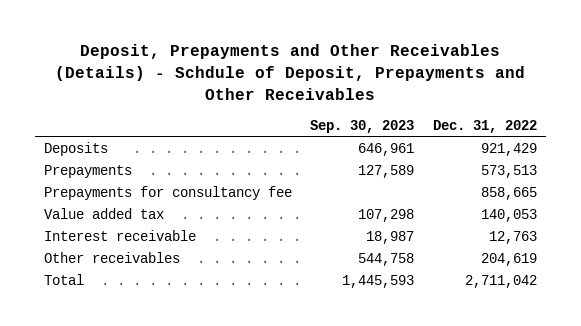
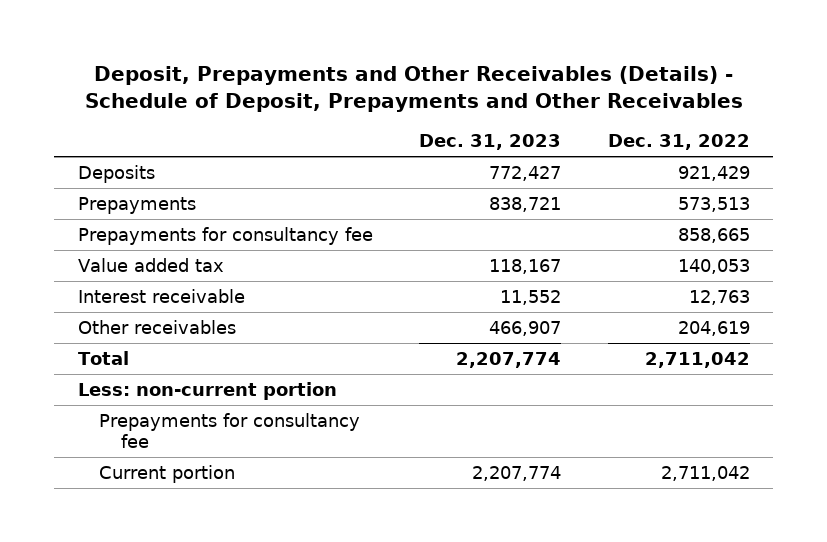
- Deposit, Prepayments and Other Receivables (Details) - Schdule of Deposit, Prepayments and Other Receivables
+ Deposit, Prepayments and Other Receivables (Details) - Schedule of Deposit, Prepayments and Other Receivables
- | Sep. 30, 2023 | Dec. 31, 2022
+ | Dec. 31, 2023 | Dec. 31, 2022
+ Less: non-current portion
+ Prepayments for consultancy fee
+ Current portion | 2,207,774 | 2,711,042

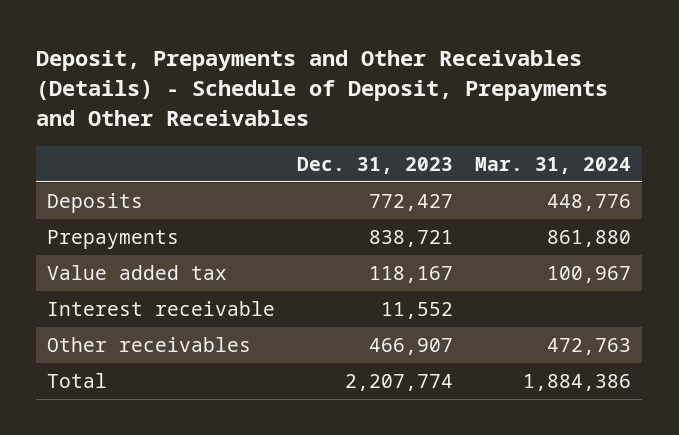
- | Dec. 31, 2023 | Dec. 31, 2022
+ | Dec. 31, 2023 | Mar. 31, 2024
- Prepayments for consultancy fee | | 858,665
- Less: non-current portion
- Prepayments for consultancy fee
- Current portion | 2,207,774 | 2,711,042

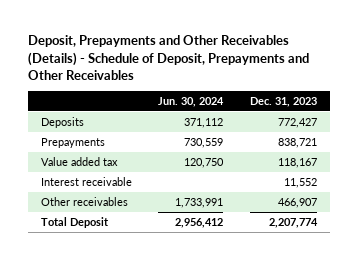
- | Dec. 31, 2023 | Mar. 31, 2024
+ | Jun. 30, 2024 | Dec. 31, 2023
- Total | 2,207,774 | 1,884,386
+ Total Deposit | 2,956,412 | 2,207,774

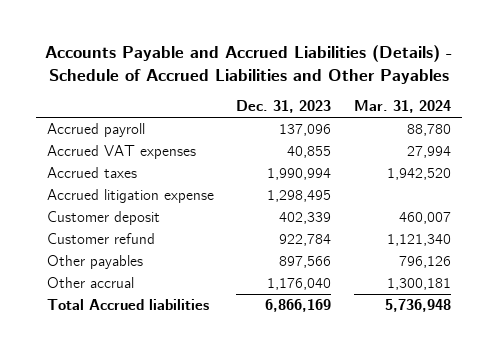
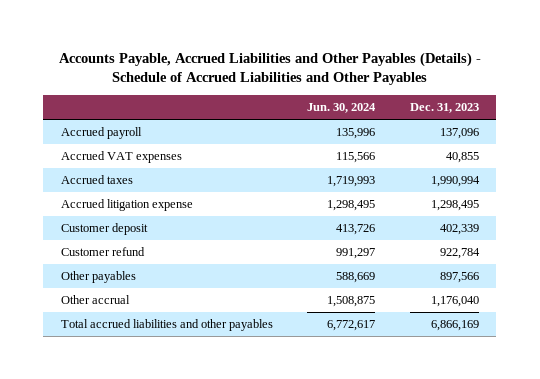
- Accounts Payable and Accrued Liabilities (Details) - Schedule of Accrued Liabilities and Other Payables
+ Accounts Payable, Accrued Liabilities and Other Payables (Details) - Schedule of Accrued Liabilities and Other Payables
- | Dec. 31, 2023 | Mar. 31, 2024
+ | Jun. 30, 2024 | Dec. 31, 2023
- Total Accrued liabilities | 6,866,169 | 5,736,948
+ Total accrued liabilities and other payables | 6,772,617 | 6,866,169

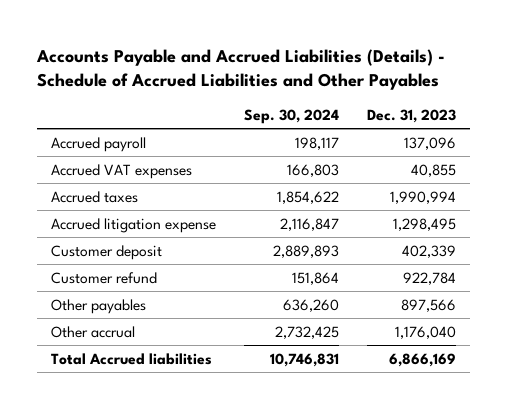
- Accounts Payable, Accrued Liabilities and Other Payables (Details) - Schedule of Accrued Liabilities and Other Payables
+ Accounts Payable and Accrued Liabilities (Details) - Schedule of Accrued Liabilities and Other Payables
- | Jun. 30, 2024 | Dec. 31, 2023
+ | Sep. 30, 2024 | Dec. 31, 2023
- Total accrued liabilities and other payables | 6,772,617 | 6,866,169
+ Total Accrued liabilities | 10,746,831 | 6,866,169

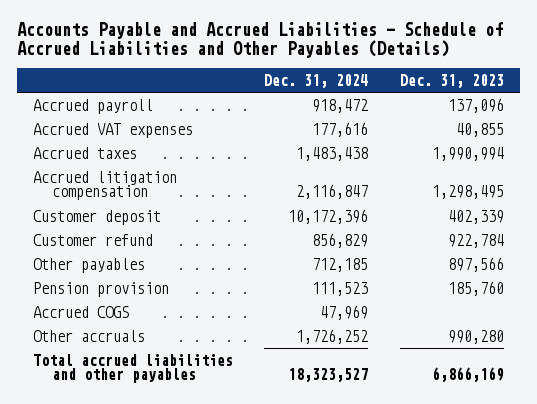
- Accounts Payable and Accrued Liabilities (Details) - Schedule of Accrued Liabilities and Other Payables
+ Accounts Payable and Accrued Liabilities - Schedule of Accrued Liabilities and Other Payables (Details)
- | Sep. 30, 2024 | Dec. 31, 2023
+ | Dec. 31, 2024 | Dec. 31, 2023
- Accrued litigation expense | 2,116,847 | 1,298,495
+ Accrued litigation compensation | 2,116,847 | 1,298,495
- Other accrual | 2,732,425 | 1,176,040
- Total Accrued liabilities | 10,746,831 | 6,866,169
+ Pension provision | 111,523 | 185,760
+ Accrued COGS | 47,969 |
+ Other accruals | 1,726,252 | 990,280
+ Total accrued liabilities and other payables | 18,323,527 | 6,866,169

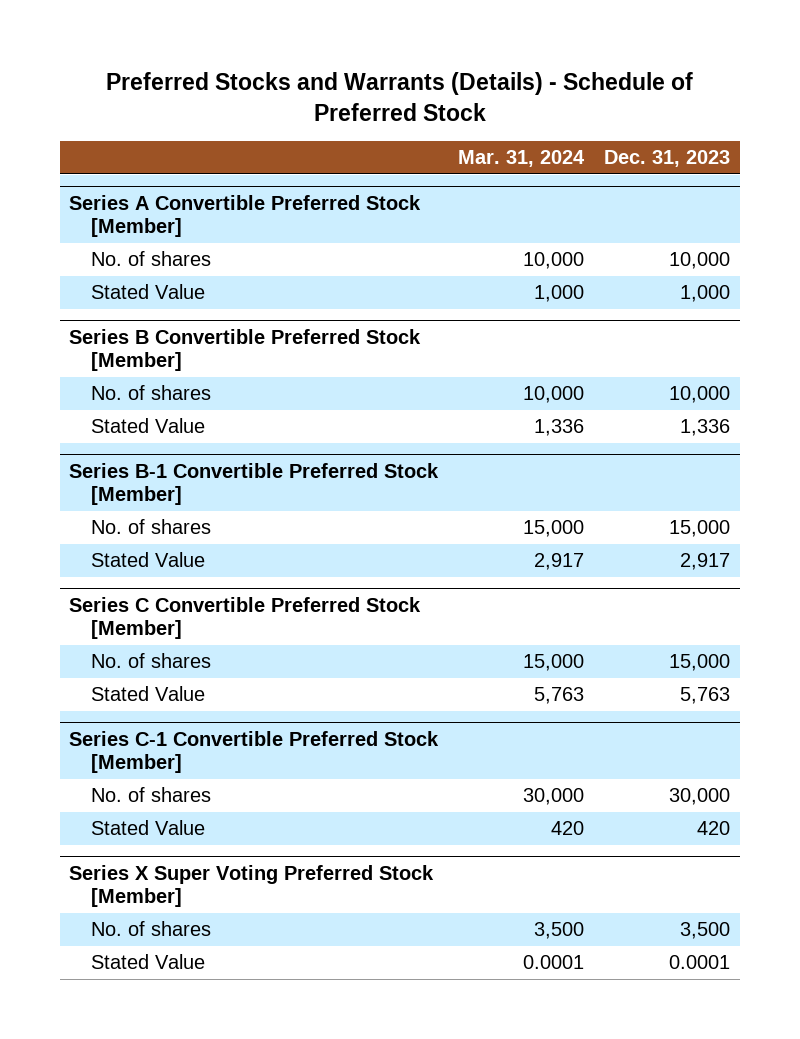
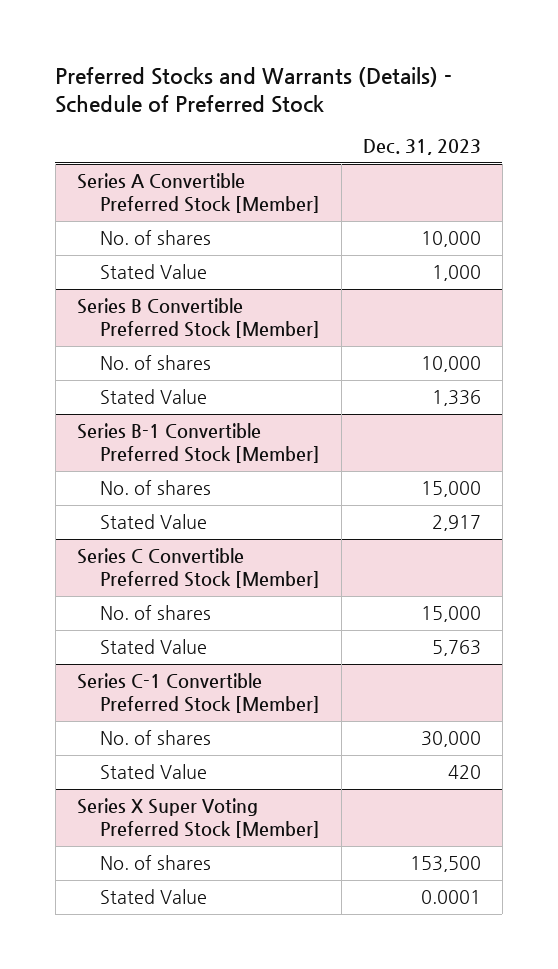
- | Mar. 31, 2024 | Dec. 31, 2023
+ | Dec. 31, 2023
@ Series X Super Voting Preferred Stock [Member]
- No. of shares | 3,500 | 3,500
+ No. of shares | 153,500

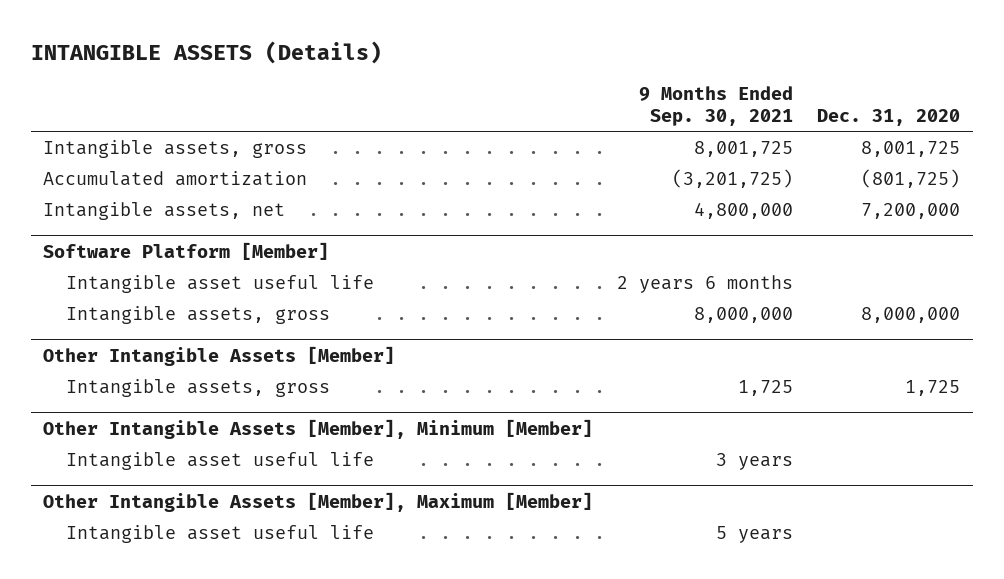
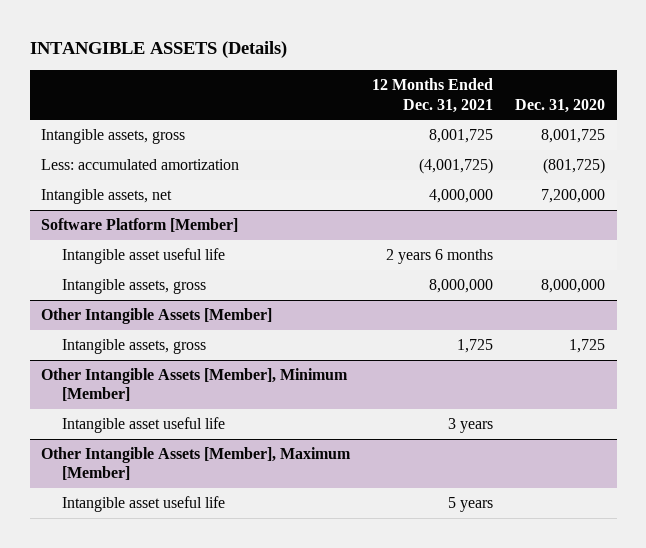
- | 9 Months Ended Sep. 30, 2021 | Dec. 31, 2020
+ | 12 Months Ended Dec. 31, 2021 | Dec. 31, 2020
- Accumulated amortization | (3,201,725) | (801,725)
+ Less: accumulated amortization | (4,001,725) | (801,725)

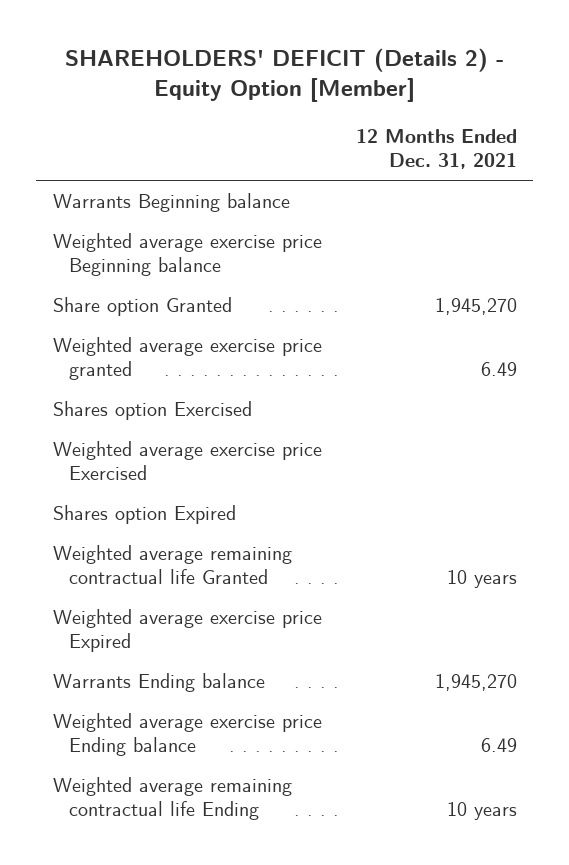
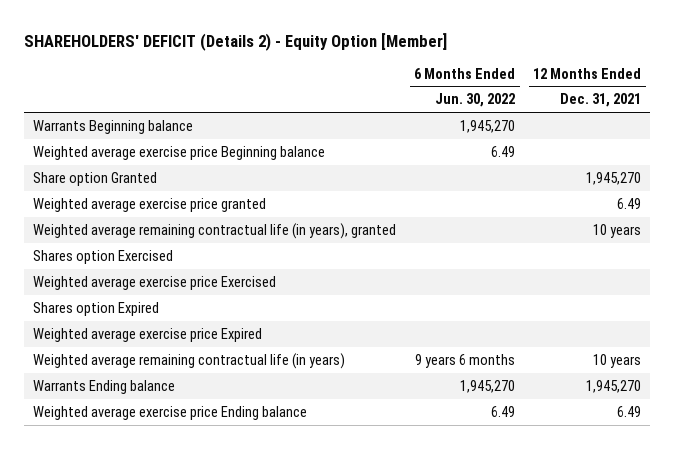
- | 12 Months Ended Dec. 31, 2021
+ | 6 Months Ended Jun. 30, 2022 | 12 Months Ended Dec. 31, 2021
+ Weighted average remaining contractual life (in years), granted | | 10 years
- Weighted average remaining contractual life Granted | 10 years
+ Weighted average remaining contractual life (in years) | 9 years 6 months | 10 years
- Weighted average remaining contractual life Ending | 10 years

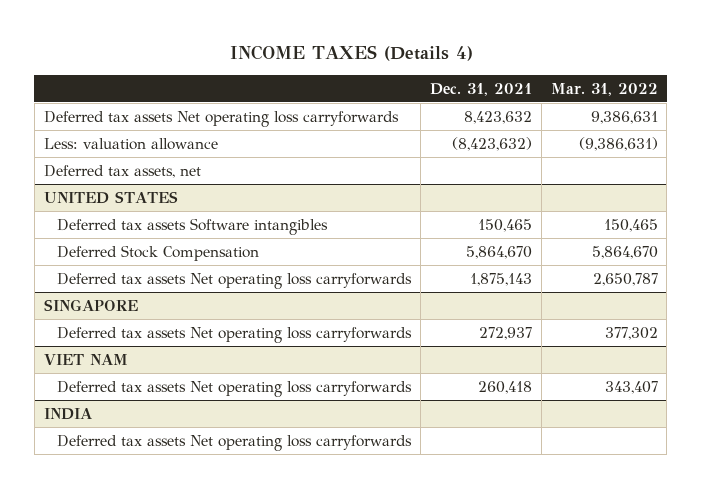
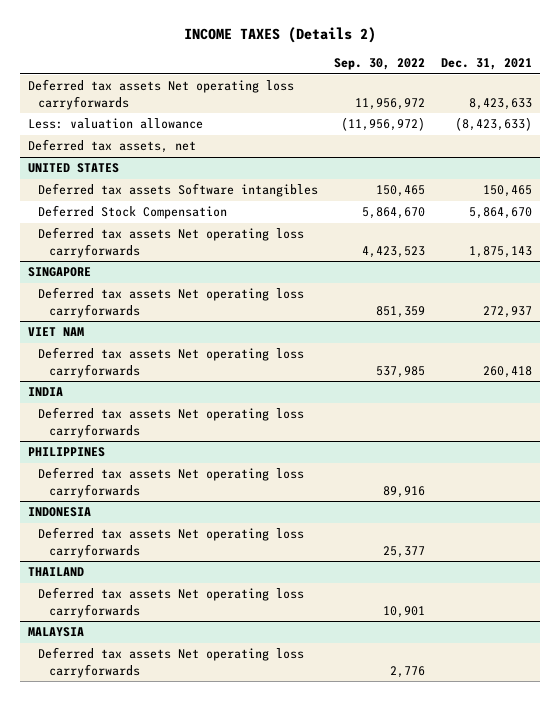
- INCOME TAXES (Details 4)
+ INCOME TAXES (Details 2)
- | Dec. 31, 2021 | Mar. 31, 2022
+ | Sep. 30, 2022 | Dec. 31, 2021
- Deferred tax assets Net operating loss carryforwards | 8,423,632 | 9,386,631
- Less: valuation allowance | (8,423,632) | (9,386,631)
+ Deferred tax assets Net operating loss carryforwards | 11,956,972 | 8,423,633
+ Less: valuation allowance | (11,956,972) | (8,423,633)
+ PHILIPPINES
+ Deferred tax assets Net operating loss carryforwards | 89,916 |
+ INDONESIA
+ Deferred tax assets Net operating loss carryforwards | 25,377 |
+ THAILAND
+ Deferred tax assets Net operating loss carryforwards | 10,901 |
+ MALAYSIA
+ Deferred tax assets Net operating loss carryforwards | 2,776 |

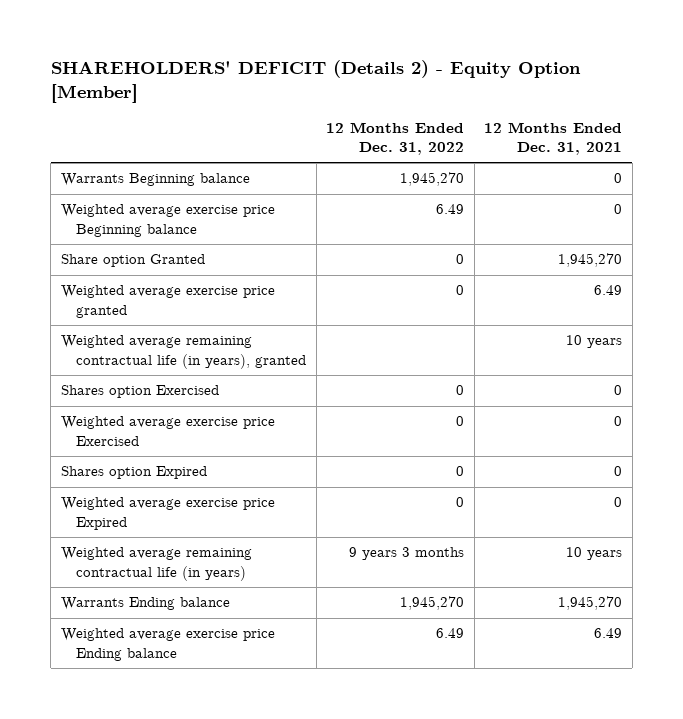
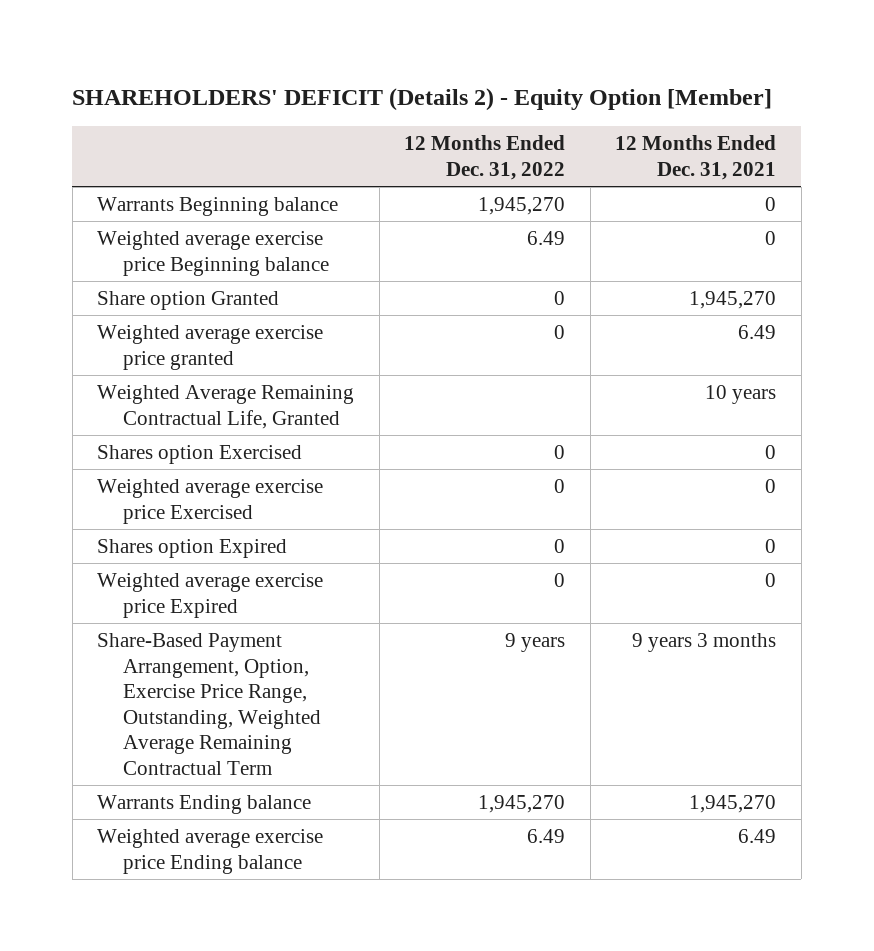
- Weighted average remaining contractual life (in years), granted | | 10 years
+ Weighted Average Remaining Contractual Life, Granted | | 10 years
- Weighted average remaining contractual life (in years) | 9 years 3 months | 10 years
+ Share-Based Payment Arrangement, Option, Exercise Price Range, Outstanding, Weighted Average Remaining Contractual Term | 9 years | 9 years 3 months

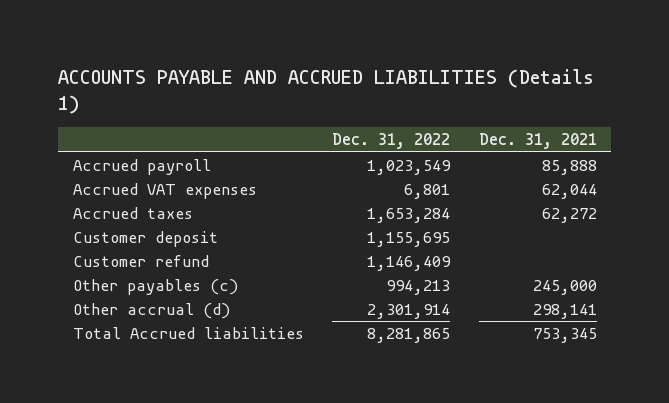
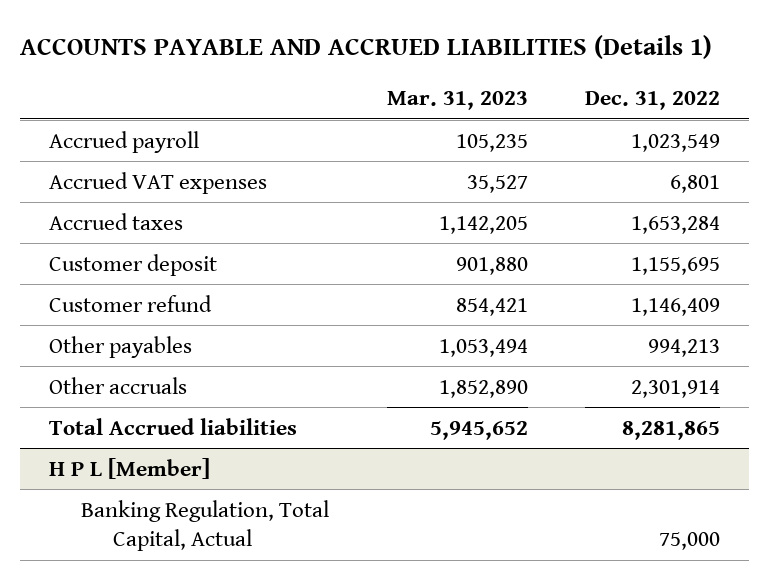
- | Dec. 31, 2022 | Dec. 31, 2021
+ | Mar. 31, 2023 | Dec. 31, 2022
- Other payables (c) | 994,213 | 245,000
- Other accrual (d) | 2,301,914 | 298,141
+ Other payables | 1,053,494 | 994,213
+ Other accruals | 1,852,890 | 2,301,914
+ H P L [Member]
+ Banking Regulation, Total Capital, Actual | | 75,000

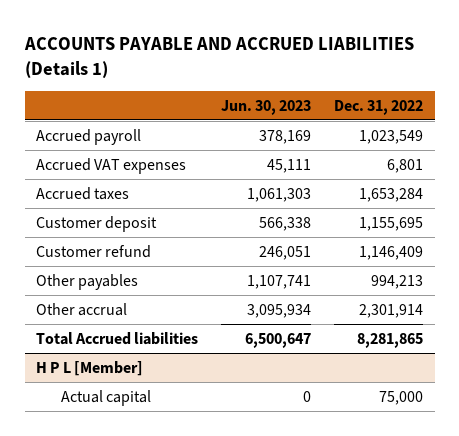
- | Mar. 31, 2023 | Dec. 31, 2022
+ | Jun. 30, 2023 | Dec. 31, 2022
- Other accruals | 1,852,890 | 2,301,914
+ Other accrual | 3,095,934 | 2,301,914
@ H P L [Member]
- Banking Regulation, Total Capital, Actual | | 75,000
+ Actual capital | 0 | 75,000

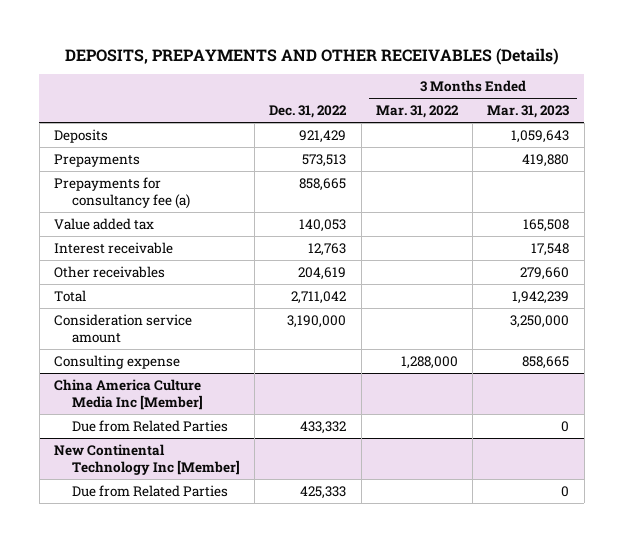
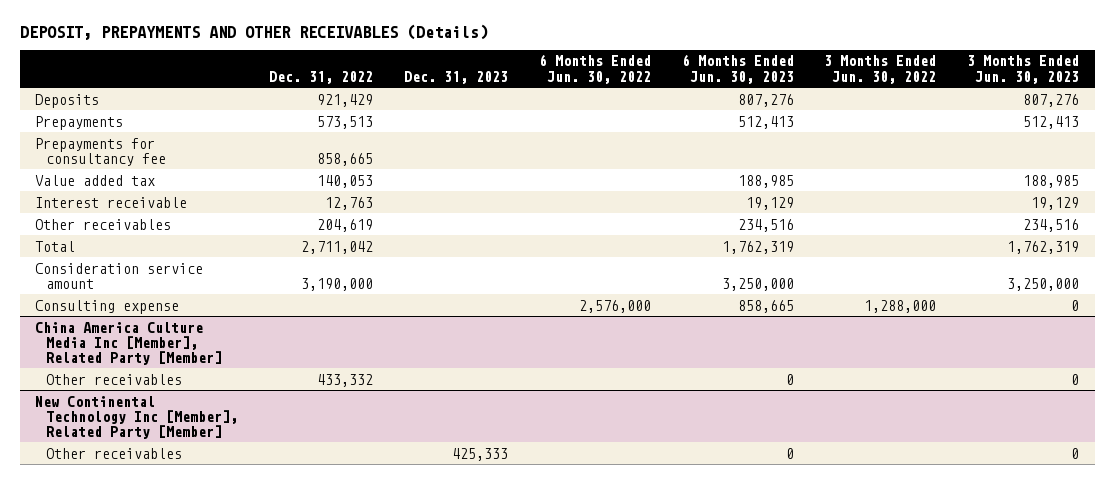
- DEPOSITS, PREPAYMENTS AND OTHER RECEIVABLES (Details)
+ DEPOSIT, PREPAYMENTS AND OTHER RECEIVABLES (Details)
- | Dec. 31, 2022 | 3 Months Ended Mar. 31, 2022 | 3 Months Ended Mar. 31, 2023
+ | Dec. 31, 2022 | Dec. 31, 2023 | 6 Months Ended Jun. 30, 2022 | 6 Months Ended Jun. 30, 2023 | 3 Months Ended Jun. 30, 2022 | 3 Months Ended Jun. 30, 2023
- Prepayments for consultancy fee (a) | 858,665 | |
+ Prepayments for consultancy fee | 858,665 | | | | |
- China America Culture Media Inc [Member]
- Due from Related Parties | 433,332 | | 0
- New Continental Technology Inc [Member]
- Due from Related Parties | 425,333 | | 0
+ China America Culture Media Inc [Member], Related Party [Member]
+ Other receivables | 433,332 | | | 0 | | 0
+ New Continental Technology Inc [Member], Related Party [Member]
+ Other receivables | | 425,333 | | 0 | | 0

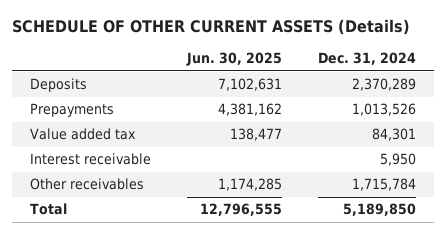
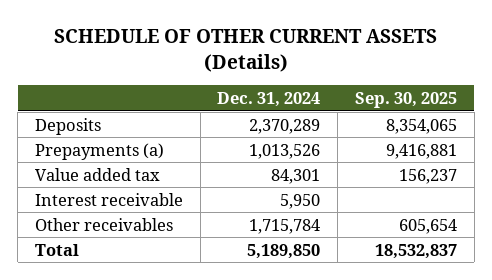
- | Jun. 30, 2025 | Dec. 31, 2024
+ | Dec. 31, 2024 | Sep. 30, 2025
- Prepayments | 4,381,162 | 1,013,526
+ Prepayments (a) | 1,013,526 | 9,416,881

